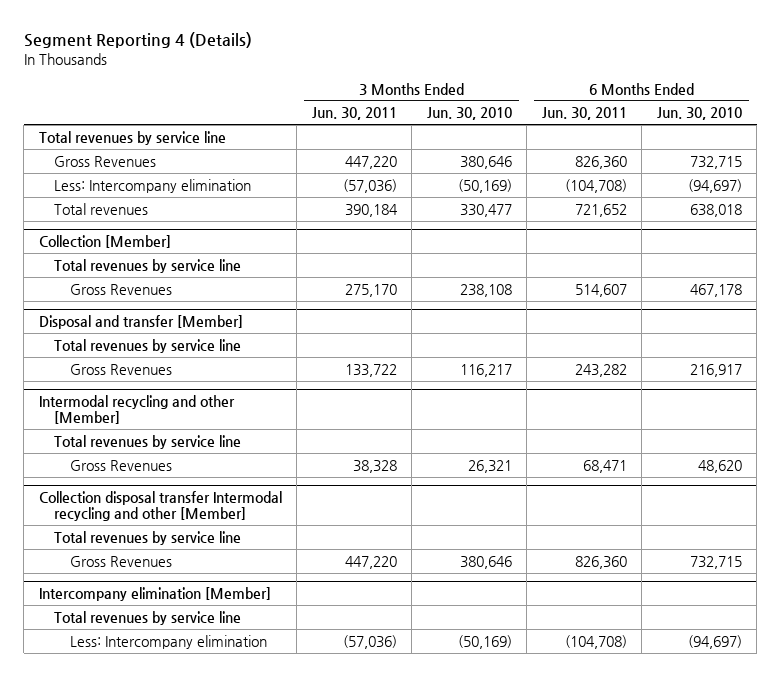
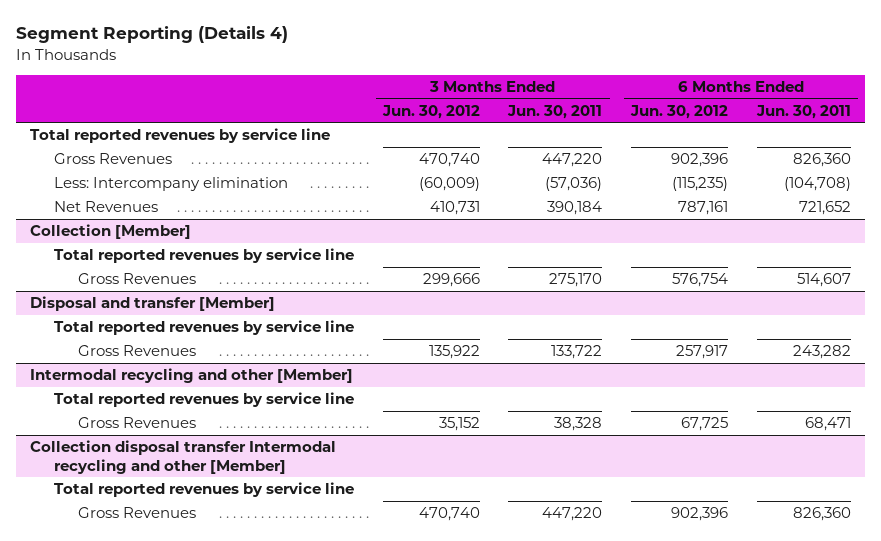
- Segment Reporting 4 (Details)
+ Segment Reporting (Details 4)
- | 3 Months Ended Jun. 30, 2011 | 3 Months Ended Jun. 30, 2010 | 6 Months Ended Jun. 30, 2011 | 6 Months Ended Jun. 30, 2010
+ | 3 Months Ended Jun. 30, 2012 | 3 Months Ended Jun. 30, 2011 | 6 Months Ended Jun. 30, 2012 | 6 Months Ended Jun. 30, 2011
- Total revenues by service line
+ Total reported revenues by service line
- Total revenues | 390,184 | 330,477 | 721,652 | 638,018
+ Net Revenues | 410,731 | 390,184 | 787,161 | 721,652
@ Collection [Member]
- Total revenues by service line
+ Total reported revenues by service line
@ Disposal and transfer [Member]
- Total revenues by service line
+ Total reported revenues by service line
@ Intermodal recycling and other [Member]
- Total revenues by service line
+ Total reported revenues by service line
@ Collection disposal transfer Intermodal recycling and other [Member]
- Total revenues by service line
+ Total reported revenues by service line
- Intercompany elimination [Member]
- Total revenues by service line
- Less: Intercompany elimination | (57,036) | (50,169) | (104,708) | (94,697)

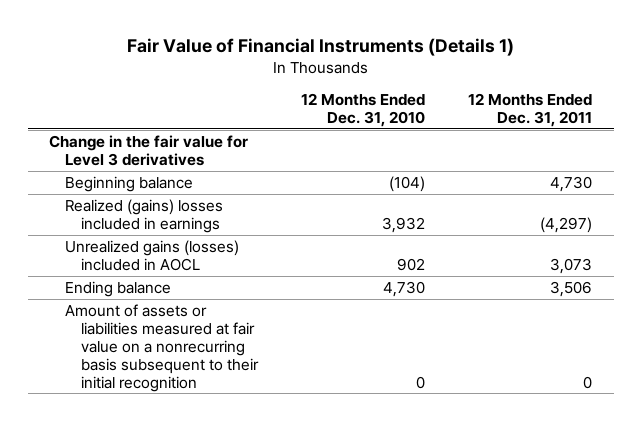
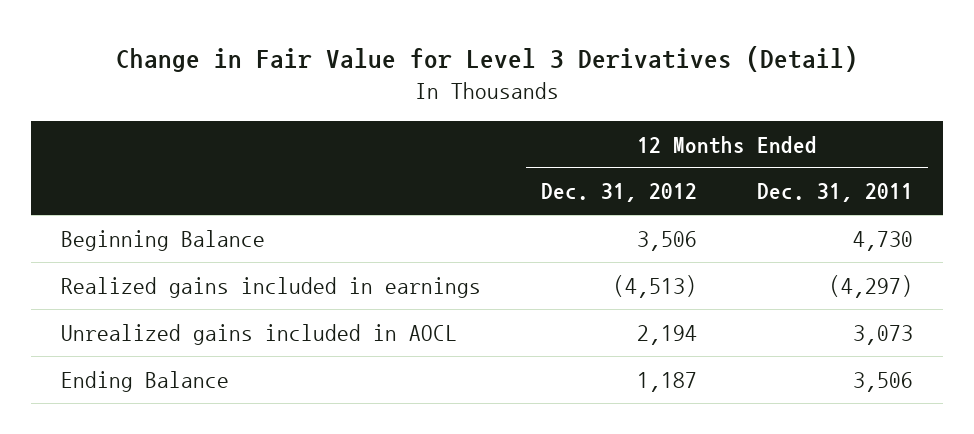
- Fair Value of Financial Instruments (Details 1)
+ Change in Fair Value for Level 3 Derivatives (Detail)
- | 12 Months Ended Dec. 31, 2010 | 12 Months Ended Dec. 31, 2011
+ | 12 Months Ended Dec. 31, 2012 | 12 Months Ended Dec. 31, 2011
- Change in the fair value for Level 3 derivatives
- Beginning balance | (104) | 4,730
- Realized (gains) losses included in earnings | 3,932 | (4,297)
- Unrealized gains (losses) included in AOCL | 902 | 3,073
- Ending balance | 4,730 | 3,506
- Amount of assets or liabilities measured at fair value on a nonrecurring basis subsequent to their initial recognition | 0 | 0
+ Beginning Balance | 3,506 | 4,730
+ Realized gains included in earnings | (4,513) | (4,297)
+ Unrealized gains included in AOCL | 2,194 | 3,073
+ Ending Balance | 1,187 | 3,506

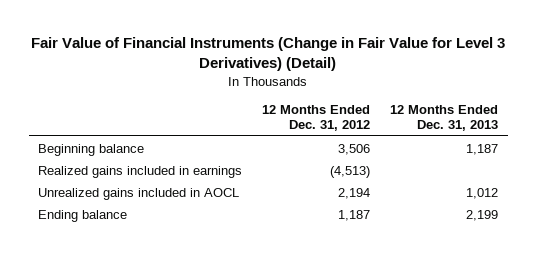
- Change in Fair Value for Level 3 Derivatives (Detail)
+ Fair Value of Financial Instruments (Change in Fair Value for Level 3 Derivatives) (Detail)
- | 12 Months Ended Dec. 31, 2012 | 12 Months Ended Dec. 31, 2011
+ | 12 Months Ended Dec. 31, 2012 | 12 Months Ended Dec. 31, 2013
- Beginning Balance | 3,506 | 4,730
+ Beginning balance | 3,506 | 1,187
- Ending Balance | 1,187 | 3,506
+ Ending balance | 1,187 | 2,199

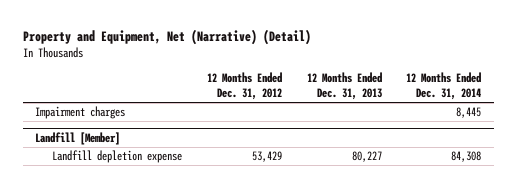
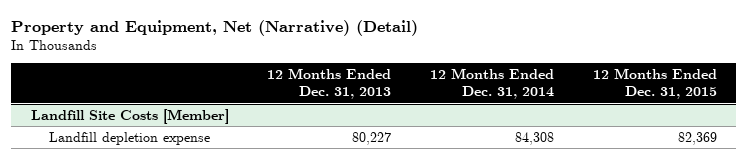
- | 12 Months Ended Dec. 31, 2012 | 12 Months Ended Dec. 31, 2013 | 12 Months Ended Dec. 31, 2014
+ | 12 Months Ended Dec. 31, 2013 | 12 Months Ended Dec. 31, 2014 | 12 Months Ended Dec. 31, 2015
- Impairment charges | | | 8,445
- Landfill [Member]
+ Landfill Site Costs [Member]

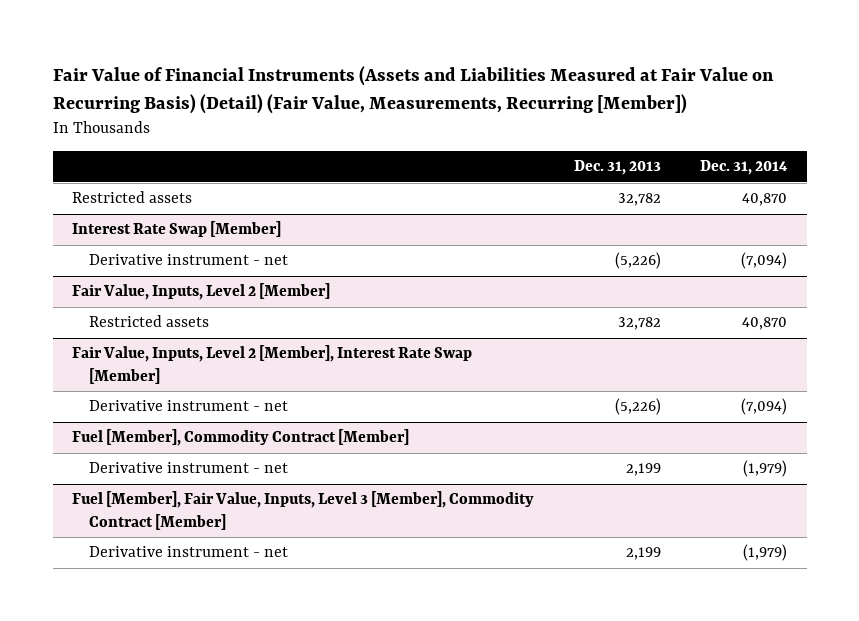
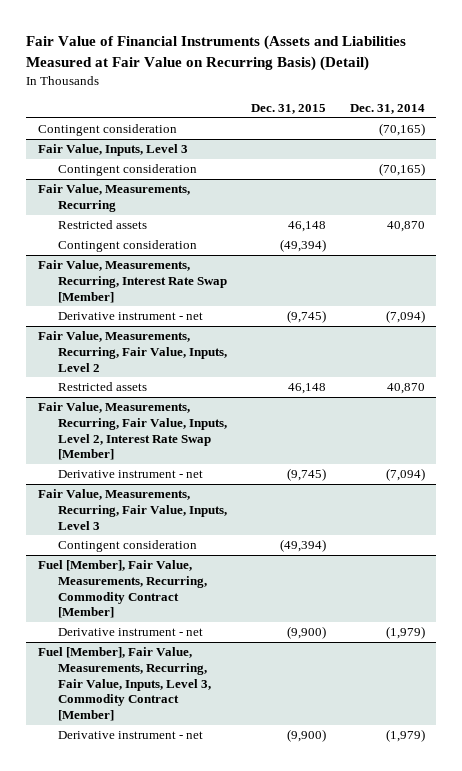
- Fair Value of Financial Instruments (Assets and Liabilities Measured at Fair Value on Recurring Basis) (Detail) (Fair Value, Measurements, Recurring [Member])
+ Fair Value of Financial Instruments (Assets and Liabilities Measured at Fair Value on Recurring Basis) (Detail)
- | Dec. 31, 2013 | Dec. 31, 2014
+ | Dec. 31, 2015 | Dec. 31, 2014
+ Contingent consideration | | (70,165)
+ Fair Value, Inputs, Level 3
+ Contingent consideration | | (70,165)
+ Fair Value, Measurements, Recurring
- Interest Rate Swap [Member]
+ Contingent consideration | (49,394) |
+ Fair Value, Measurements, Recurring, Interest Rate Swap [Member]
- Fair Value, Inputs, Level 2 [Member]
+ Fair Value, Measurements, Recurring, Fair Value, Inputs, Level 2
- Fair Value, Inputs, Level 2 [Member], Interest Rate Swap [Member]
+ Fair Value, Measurements, Recurring, Fair Value, Inputs, Level 2, Interest Rate Swap [Member]
- Fuel [Member], Commodity Contract [Member]
+ Fair Value, Measurements, Recurring, Fair Value, Inputs, Level 3
+ Contingent consideration | (49,394) |
+ Fuel [Member], Fair Value, Measurements, Recurring, Commodity Contract [Member]
- Fuel [Member], Fair Value, Inputs, Level 3 [Member], Commodity Contract [Member]
+ Fuel [Member], Fair Value, Measurements, Recurring, Fair Value, Inputs, Level 3, Commodity Contract [Member]

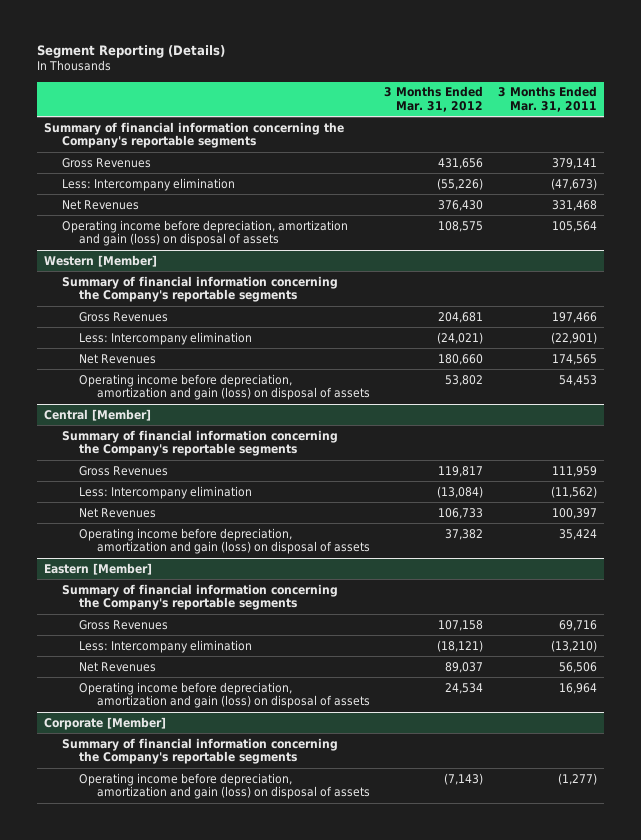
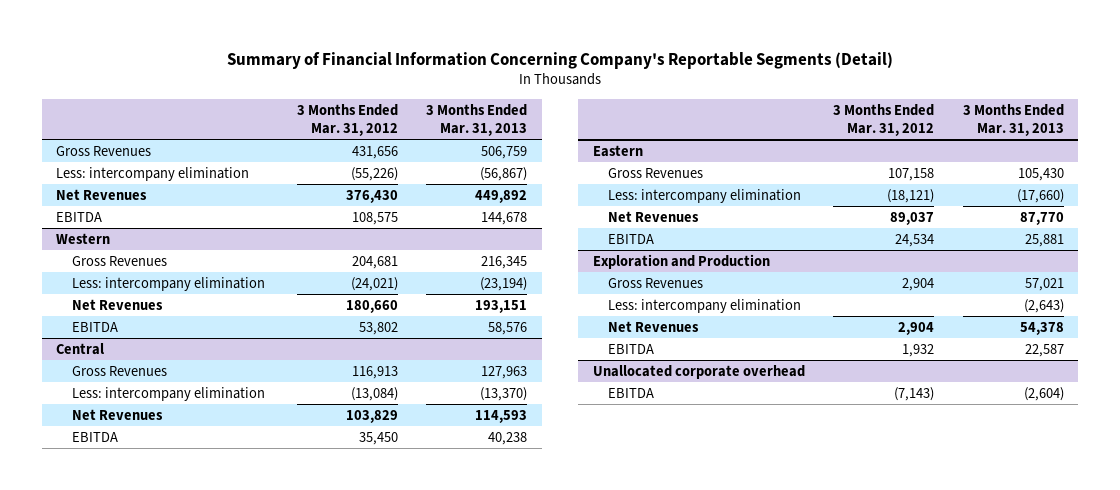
- Segment Reporting (Details)
+ Summary of Financial Information Concerning Company's Reportable Segments (Detail)
- | 3 Months Ended Mar. 31, 2012 | 3 Months Ended Mar. 31, 2011
+ | 3 Months Ended Mar. 31, 2012 | 3 Months Ended Mar. 31, 2013
- Summary of financial information concerning the Company's reportable segments
- Less: Intercompany elimination | (55,226) | (47,673)
+ Less: intercompany elimination | (55,226) | (56,867)
- Operating income before depreciation, amortization and gain (loss) on disposal of assets | 108,575 | 105,564
- Western [Member]
- Summary of financial information concerning the Company's reportable segments
+ EBITDA | 108,575 | 144,678
+ Western
- Less: Intercompany elimination | (24,021) | (22,901)
+ Less: intercompany elimination | (24,021) | (23,194)
- Operating income before depreciation, amortization and gain (loss) on disposal of assets | 53,802 | 54,453
- Central [Member]
- Summary of financial information concerning the Company's reportable segments
- Gross Revenues | 119,817 | 111,959
- Less: Intercompany elimination | (13,084) | (11,562)
- Net Revenues | 106,733 | 100,397
- Operating income before depreciation, amortization and gain (loss) on disposal of assets | 37,382 | 35,424
- Eastern [Member]
- Summary of financial information concerning the Company's reportable segments
+ EBITDA | 53,802 | 58,576
+ Central
+ Gross Revenues | 116,913 | 127,963
+ Less: intercompany elimination | (13,084) | (13,370)
+ Net Revenues | 103,829 | 114,593
+ EBITDA | 35,450 | 40,238
+ Eastern
- Less: Intercompany elimination | (18,121) | (13,210)
+ Less: intercompany elimination | (18,121) | (17,660)
- Operating income before depreciation, amortization and gain (loss) on disposal of assets | 24,534 | 16,964
- Corporate [Member]
- Summary of financial information concerning the Company's reportable segments
- Operating income before depreciation, amortization and gain (loss) on disposal of assets | (7,143) | (1,277)
+ EBITDA | 24,534 | 25,881
+ Exploration and Production
+ Gross Revenues | 2,904 | 57,021
+ Less: intercompany elimination | | (2,643)
+ Net Revenues | 2,904 | 54,378
+ EBITDA | 1,932 | 22,587
+ Unallocated corporate overhead
+ EBITDA | (7,143) | (2,604)

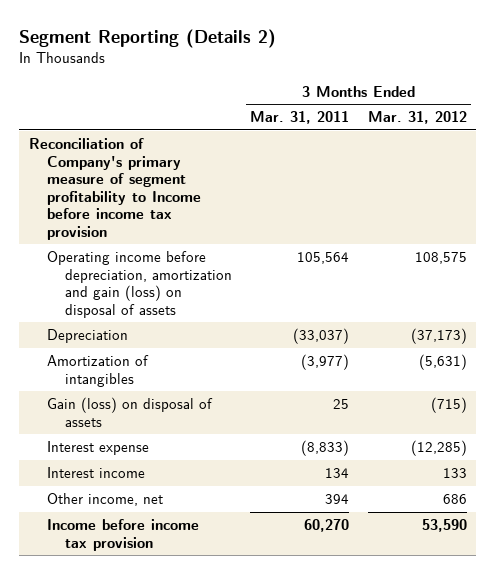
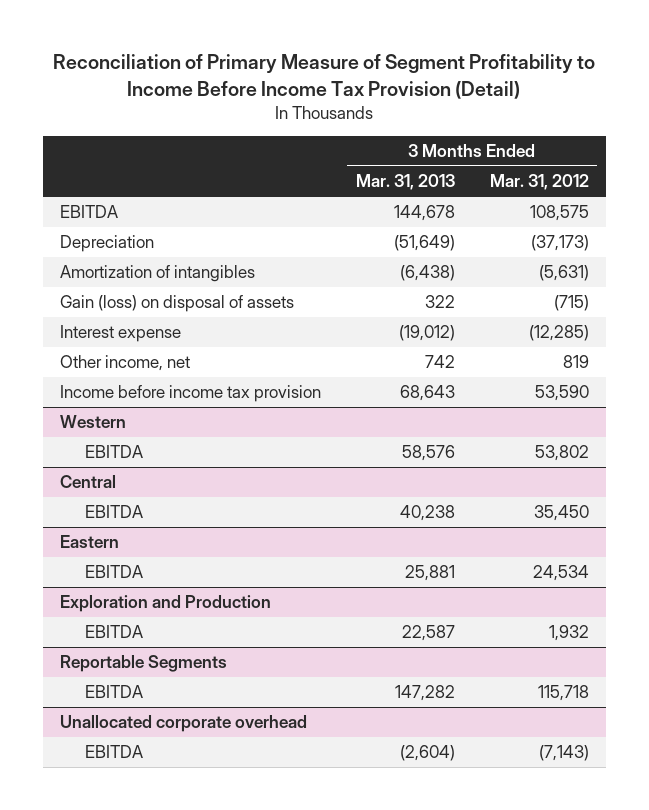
- Segment Reporting (Details 2)
+ Reconciliation of Primary Measure of Segment Profitability to Income Before Income Tax Provision (Detail)
- | 3 Months Ended Mar. 31, 2011 | 3 Months Ended Mar. 31, 2012
+ | 3 Months Ended Mar. 31, 2013 | 3 Months Ended Mar. 31, 2012
- Reconciliation of Company's primary measure of segment profitability to Income before income tax provision
- Operating income before depreciation, amortization and gain (loss) on disposal of assets | 105,564 | 108,575
+ EBITDA | 144,678 | 108,575
- Interest income | 134 | 133
- Other income, net | 394 | 686
+ Other income, net | 742 | 819
+ Western
+ EBITDA | 58,576 | 53,802
+ Central
+ EBITDA | 40,238 | 35,450
+ Eastern
+ EBITDA | 25,881 | 24,534
+ Exploration and Production
+ EBITDA | 22,587 | 1,932
+ Reportable Segments
+ EBITDA | 147,282 | 115,718
+ Unallocated corporate overhead
+ EBITDA | (2,604) | (7,143)

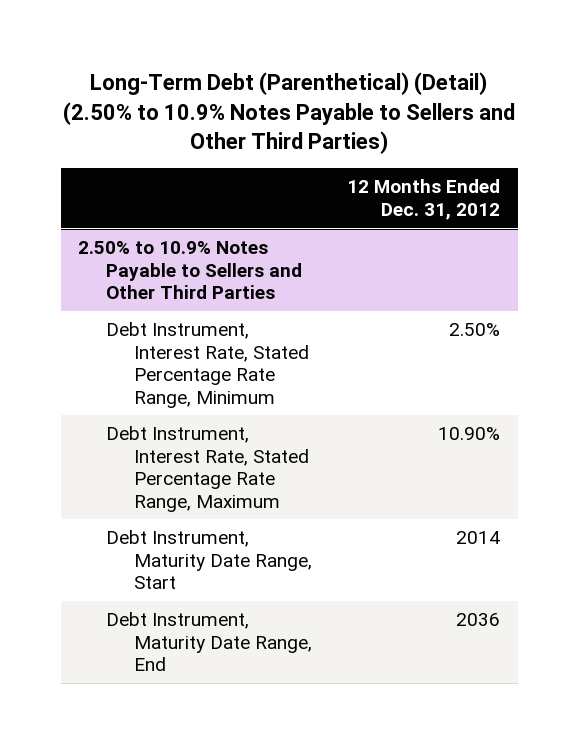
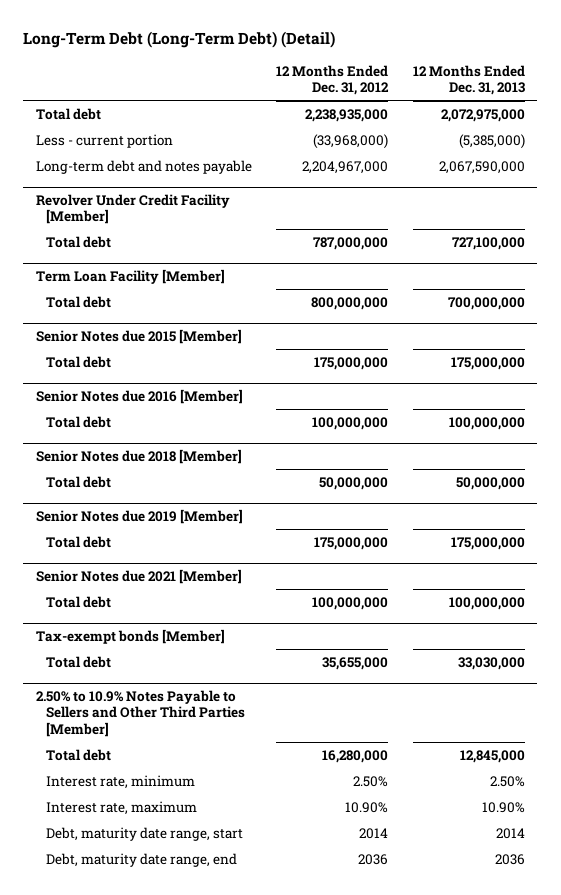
- Long-Term Debt (Parenthetical) (Detail) (2.50% to 10.9% Notes Payable to Sellers and Other Third Parties)
+ Long-Term Debt (Long-Term Debt) (Detail)
- | 12 Months Ended Dec. 31, 2012
+ | 12 Months Ended Dec. 31, 2012 | 12 Months Ended Dec. 31, 2013
- 2.50% to 10.9% Notes Payable to Sellers and Other Third Parties
- Debt Instrument, Interest Rate, Stated Percentage Rate Range, Minimum | 2.50%
- Debt Instrument, Interest Rate, Stated Percentage Rate Range, Maximum | 10.90%
- Debt Instrument, Maturity Date Range, Start | 2014
- Debt Instrument, Maturity Date Range, End | 2036
+ Total debt | 2,238,935,000 | 2,072,975,000
+ Less - current portion | (33,968,000) | (5,385,000)
+ Long-term debt and notes payable | 2,204,967,000 | 2,067,590,000
+ Revolver Under Credit Facility [Member]
+ Total debt | 787,000,000 | 727,100,000
+ Term Loan Facility [Member]
+ Total debt | 800,000,000 | 700,000,000
+ Senior Notes due 2015 [Member]
+ Total debt | 175,000,000 | 175,000,000
+ Senior Notes due 2016 [Member]
+ Total debt | 100,000,000 | 100,000,000
+ Senior Notes due 2018 [Member]
+ Total debt | 50,000,000 | 50,000,000
+ Senior Notes due 2019 [Member]
+ Total debt | 175,000,000 | 175,000,000
+ Senior Notes due 2021 [Member]
+ Total debt | 100,000,000 | 100,000,000
+ Tax-exempt bonds [Member]
+ Total debt | 35,655,000 | 33,030,000
+ 2.50% to 10.9% Notes Payable to Sellers and Other Third Parties [Member]
+ Total debt | 16,280,000 | 12,845,000
+ Interest rate, minimum | 2.50% | 2.50%
+ Interest rate, maximum | 10.90% | 10.90%
+ Debt, maturity date range, start | 2014 | 2014
+ Debt, maturity date range, end | 2036 | 2036

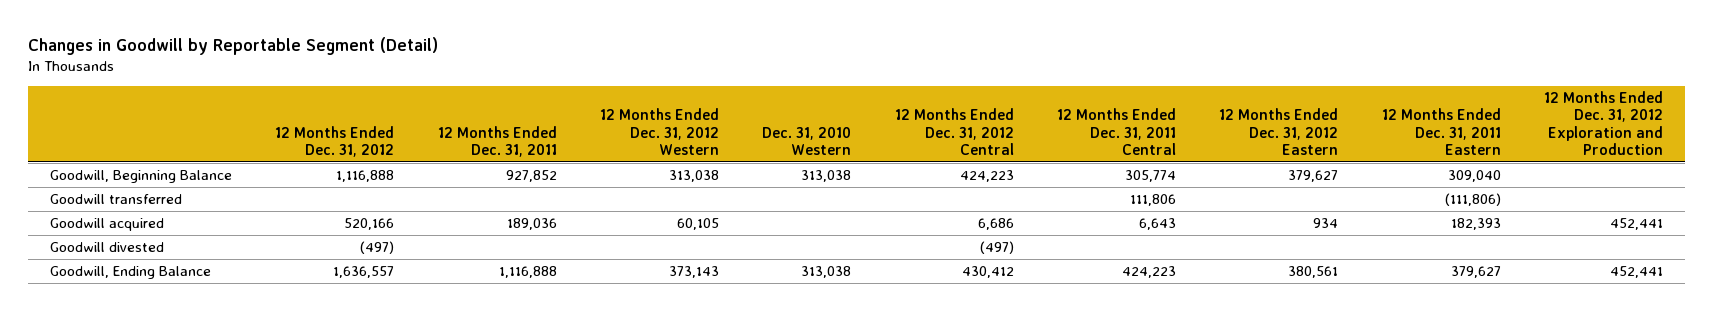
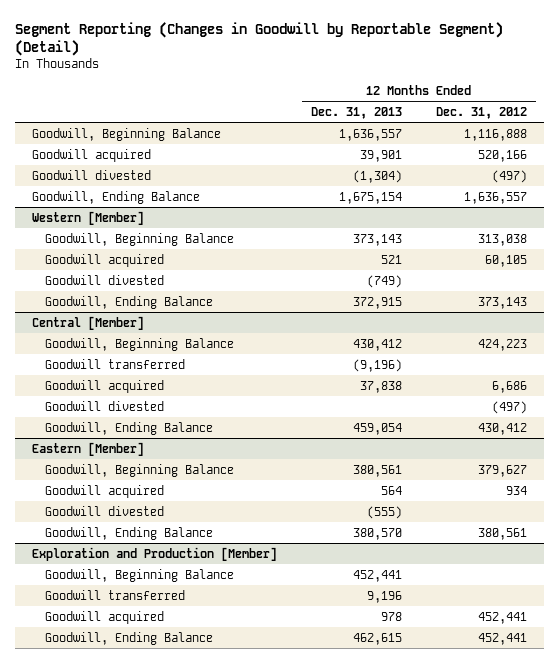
- Changes in Goodwill by Reportable Segment (Detail)
+ Segment Reporting (Changes in Goodwill by Reportable Segment) (Detail)
- | 12 Months Ended Dec. 31, 2012 | 12 Months Ended Dec. 31, 2011 | 12 Months Ended Dec. 31, 2012 Western | Dec. 31, 2010 Western | 12 Months Ended Dec. 31, 2012 Central | 12 Months Ended Dec. 31, 2011 Central | 12 Months Ended Dec. 31, 2012 Eastern | 12 Months Ended Dec. 31, 2011 Eastern | 12 Months Ended Dec. 31, 2012 Exploration and Production
+ | 12 Months Ended Dec. 31, 2013 | 12 Months Ended Dec. 31, 2012
- Goodwill transferred | | | | | | 111,806 | | (111,806) |
+ Western [Member]
+ Goodwill, Beginning Balance | 373,143 | 313,038
+ Goodwill acquired | 521 | 60,105
+ Goodwill divested | (749) |
+ Goodwill, Ending Balance | 372,915 | 373,143
+ Central [Member]
+ Goodwill, Beginning Balance | 430,412 | 424,223
+ Goodwill transferred | (9,196) |
+ Goodwill acquired | 37,838 | 6,686
+ Goodwill divested | | (497)
+ Goodwill, Ending Balance | 459,054 | 430,412
+ Eastern [Member]
+ Goodwill, Beginning Balance | 380,561 | 379,627
+ Goodwill acquired | 564 | 934
+ Goodwill divested | (555) |
+ Goodwill, Ending Balance | 380,570 | 380,561
+ Exploration and Production [Member]
+ Goodwill, Beginning Balance | 452,441 |
+ Goodwill transferred | 9,196 |
+ Goodwill acquired | 978 | 452,441
+ Goodwill, Ending Balance | 462,615 | 452,441

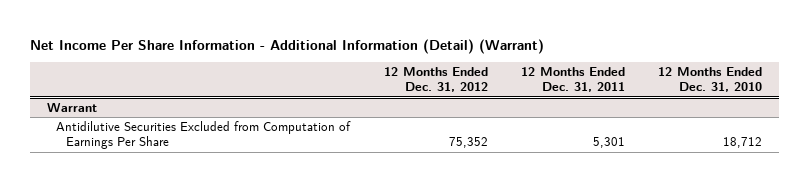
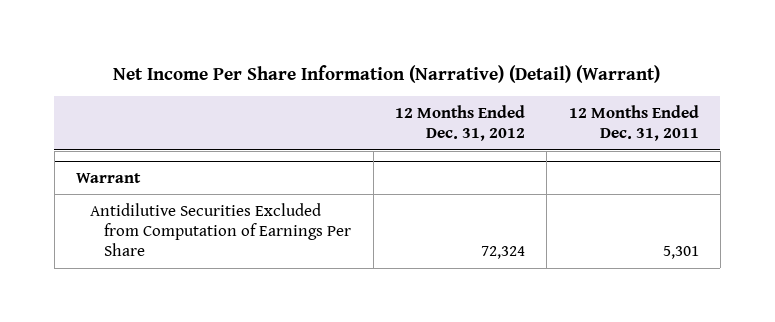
- Net Income Per Share Information - Additional Information (Detail) (Warrant)
+ Net Income Per Share Information (Narrative) (Detail) (Warrant)
- | 12 Months Ended Dec. 31, 2012 | 12 Months Ended Dec. 31, 2011 | 12 Months Ended Dec. 31, 2010
+ | 12 Months Ended Dec. 31, 2012 | 12 Months Ended Dec. 31, 2011
@ Warrant
- Antidilutive Securities Excluded from Computation of Earnings Per Share | 75,352 | 5,301 | 18,712
+ Antidilutive Securities Excluded from Computation of Earnings Per Share | 72,324 | 5,301

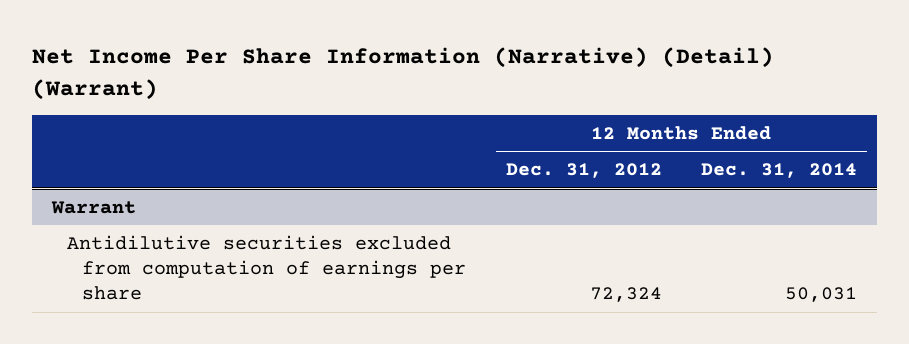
- | 12 Months Ended Dec. 31, 2012 | 12 Months Ended Dec. 31, 2011
+ | 12 Months Ended Dec. 31, 2012 | 12 Months Ended Dec. 31, 2014
@ Warrant
- Antidilutive Securities Excluded from Computation of Earnings Per Share | 72,324 | 5,301
+ Antidilutive securities excluded from computation of earnings per share | 72,324 | 50,031

